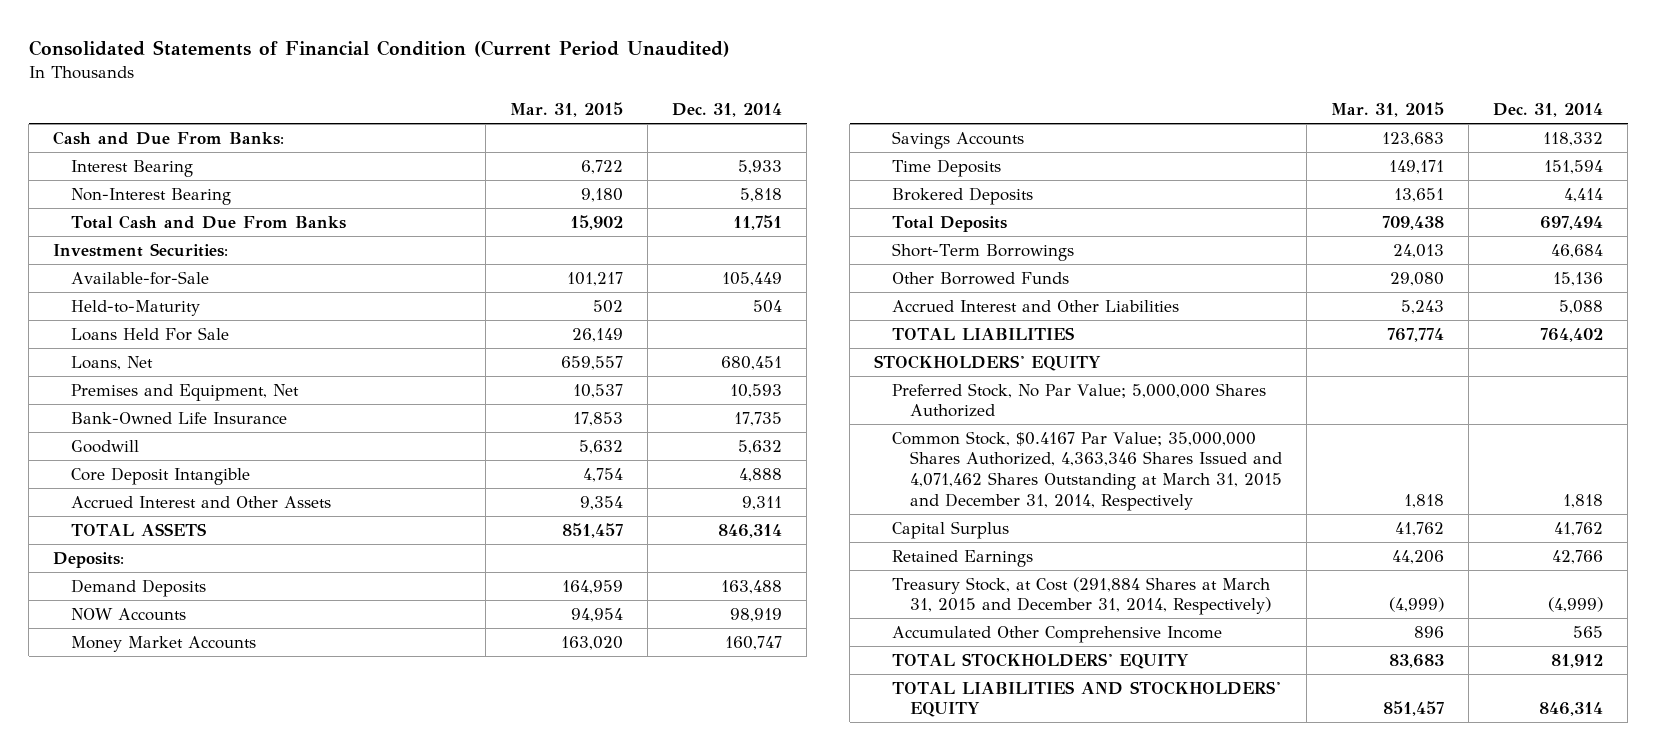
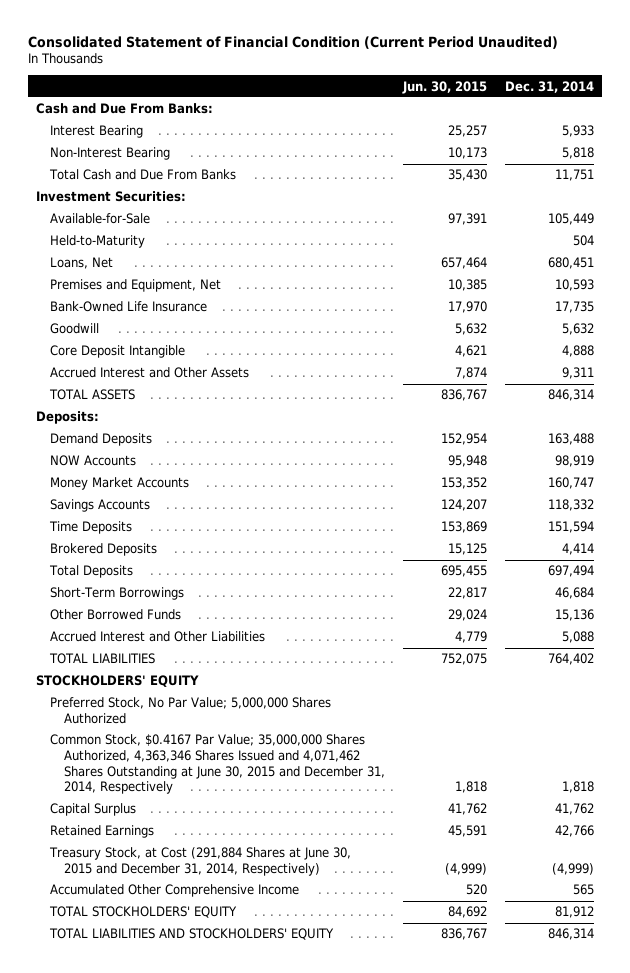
- Consolidated Statements of Financial Condition (Current Period Unaudited)
+ Consolidated Statement of Financial Condition (Current Period Unaudited)
- | Mar. 31, 2015 | Dec. 31, 2014
+ | Jun. 30, 2015 | Dec. 31, 2014
- Loans Held For Sale | 26,149 |
- Common Stock, $0.4167 Par Value; 35,000,000 Shares Authorized, 4,363,346 Shares Issued and 4,071,462 Shares Outstanding at March 31, 2015 and December 31, 2014, Respectively | 1,818 | 1,818
+ Common Stock, $0.4167 Par Value; 35,000,000 Shares Authorized, 4,363,346 Shares Issued and 4,071,462 Shares Outstanding at June 30, 2015 and December 31, 2014, Respectively | 1,818 | 1,818
- Treasury Stock, at Cost (291,884 Shares at March 31, 2015 and December 31, 2014, Respectively) | (4,999) | (4,999)
+ Treasury Stock, at Cost (291,884 Shares at June 30, 2015 and December 31, 2014, Respectively) | (4,999) | (4,999)

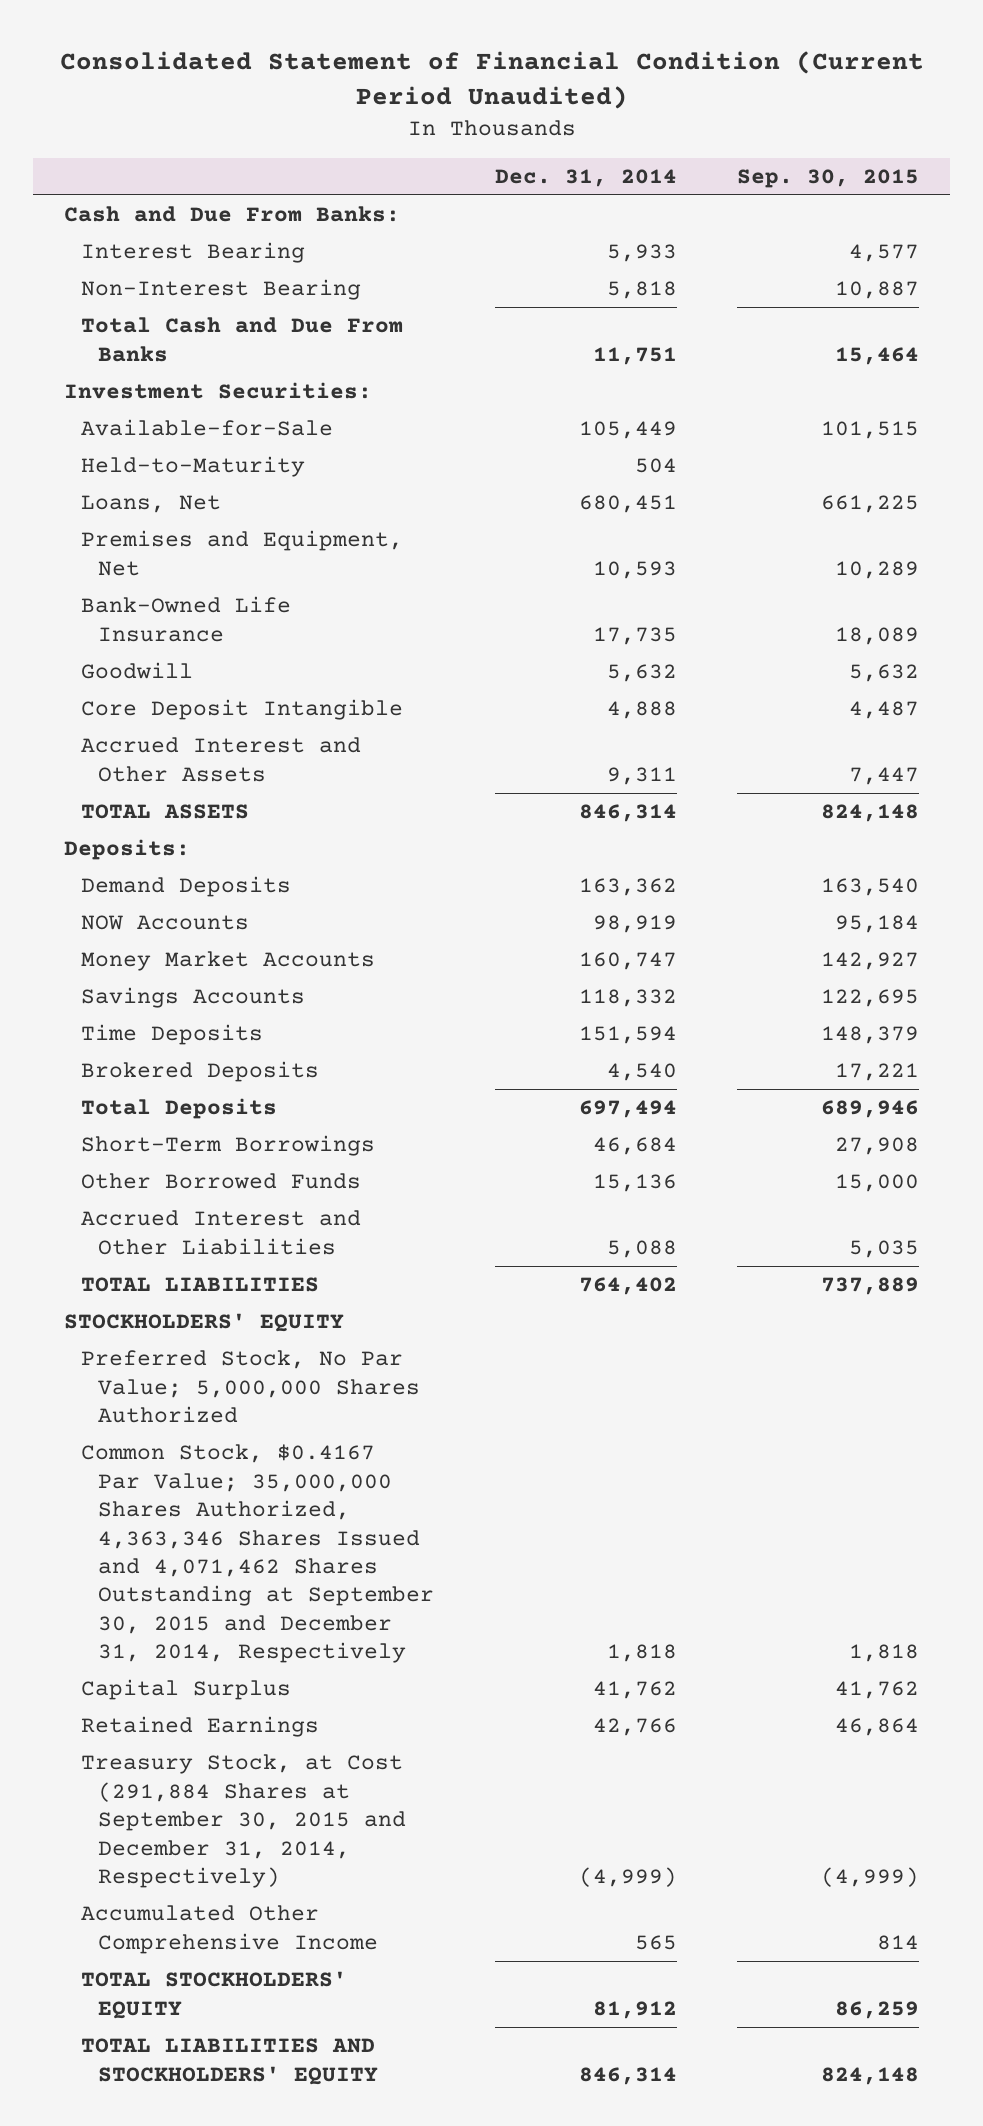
- | Jun. 30, 2015 | Dec. 31, 2014
+ | Dec. 31, 2014 | Sep. 30, 2015
- Demand Deposits | 152,954 | 163,488
+ Demand Deposits | 163,362 | 163,540
- Brokered Deposits | 15,125 | 4,414
+ Brokered Deposits | 4,540 | 17,221
- Common Stock, $0.4167 Par Value; 35,000,000 Shares Authorized, 4,363,346 Shares Issued and 4,071,462 Shares Outstanding at June 30, 2015 and December 31, 2014, Respectively | 1,818 | 1,818
+ Common Stock, $0.4167 Par Value; 35,000,000 Shares Authorized, 4,363,346 Shares Issued and 4,071,462 Shares Outstanding at September 30, 2015 and December 31, 2014, Respectively | 1,818 | 1,818
- Treasury Stock, at Cost (291,884 Shares at June 30, 2015 and December 31, 2014, Respectively) | (4,999) | (4,999)
+ Treasury Stock, at Cost (291,884 Shares at September 30, 2015 and December 31, 2014, Respectively) | (4,999) | (4,999)

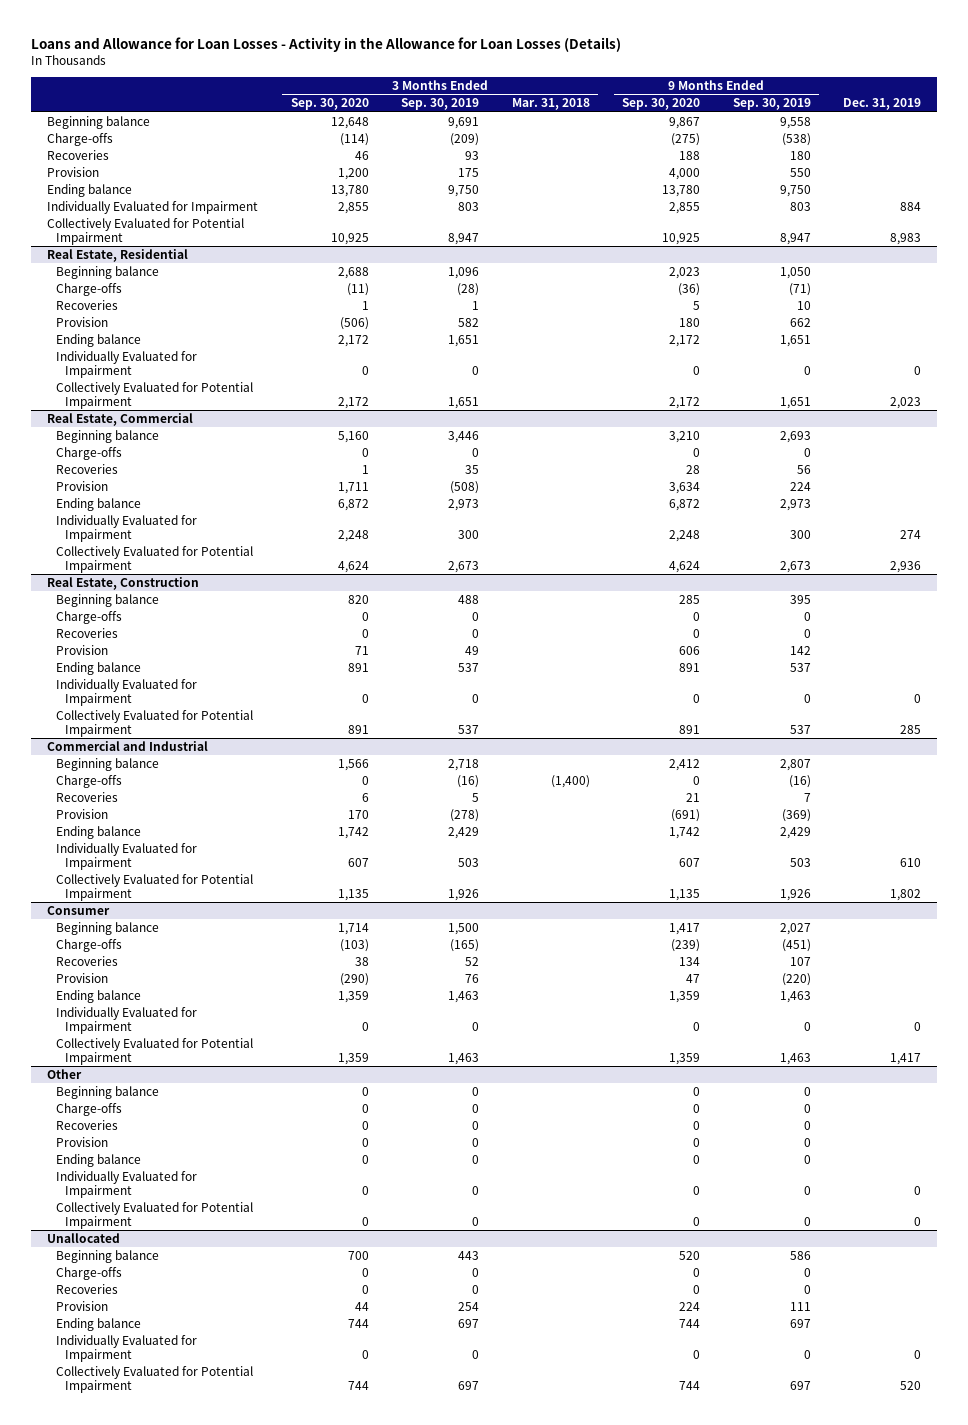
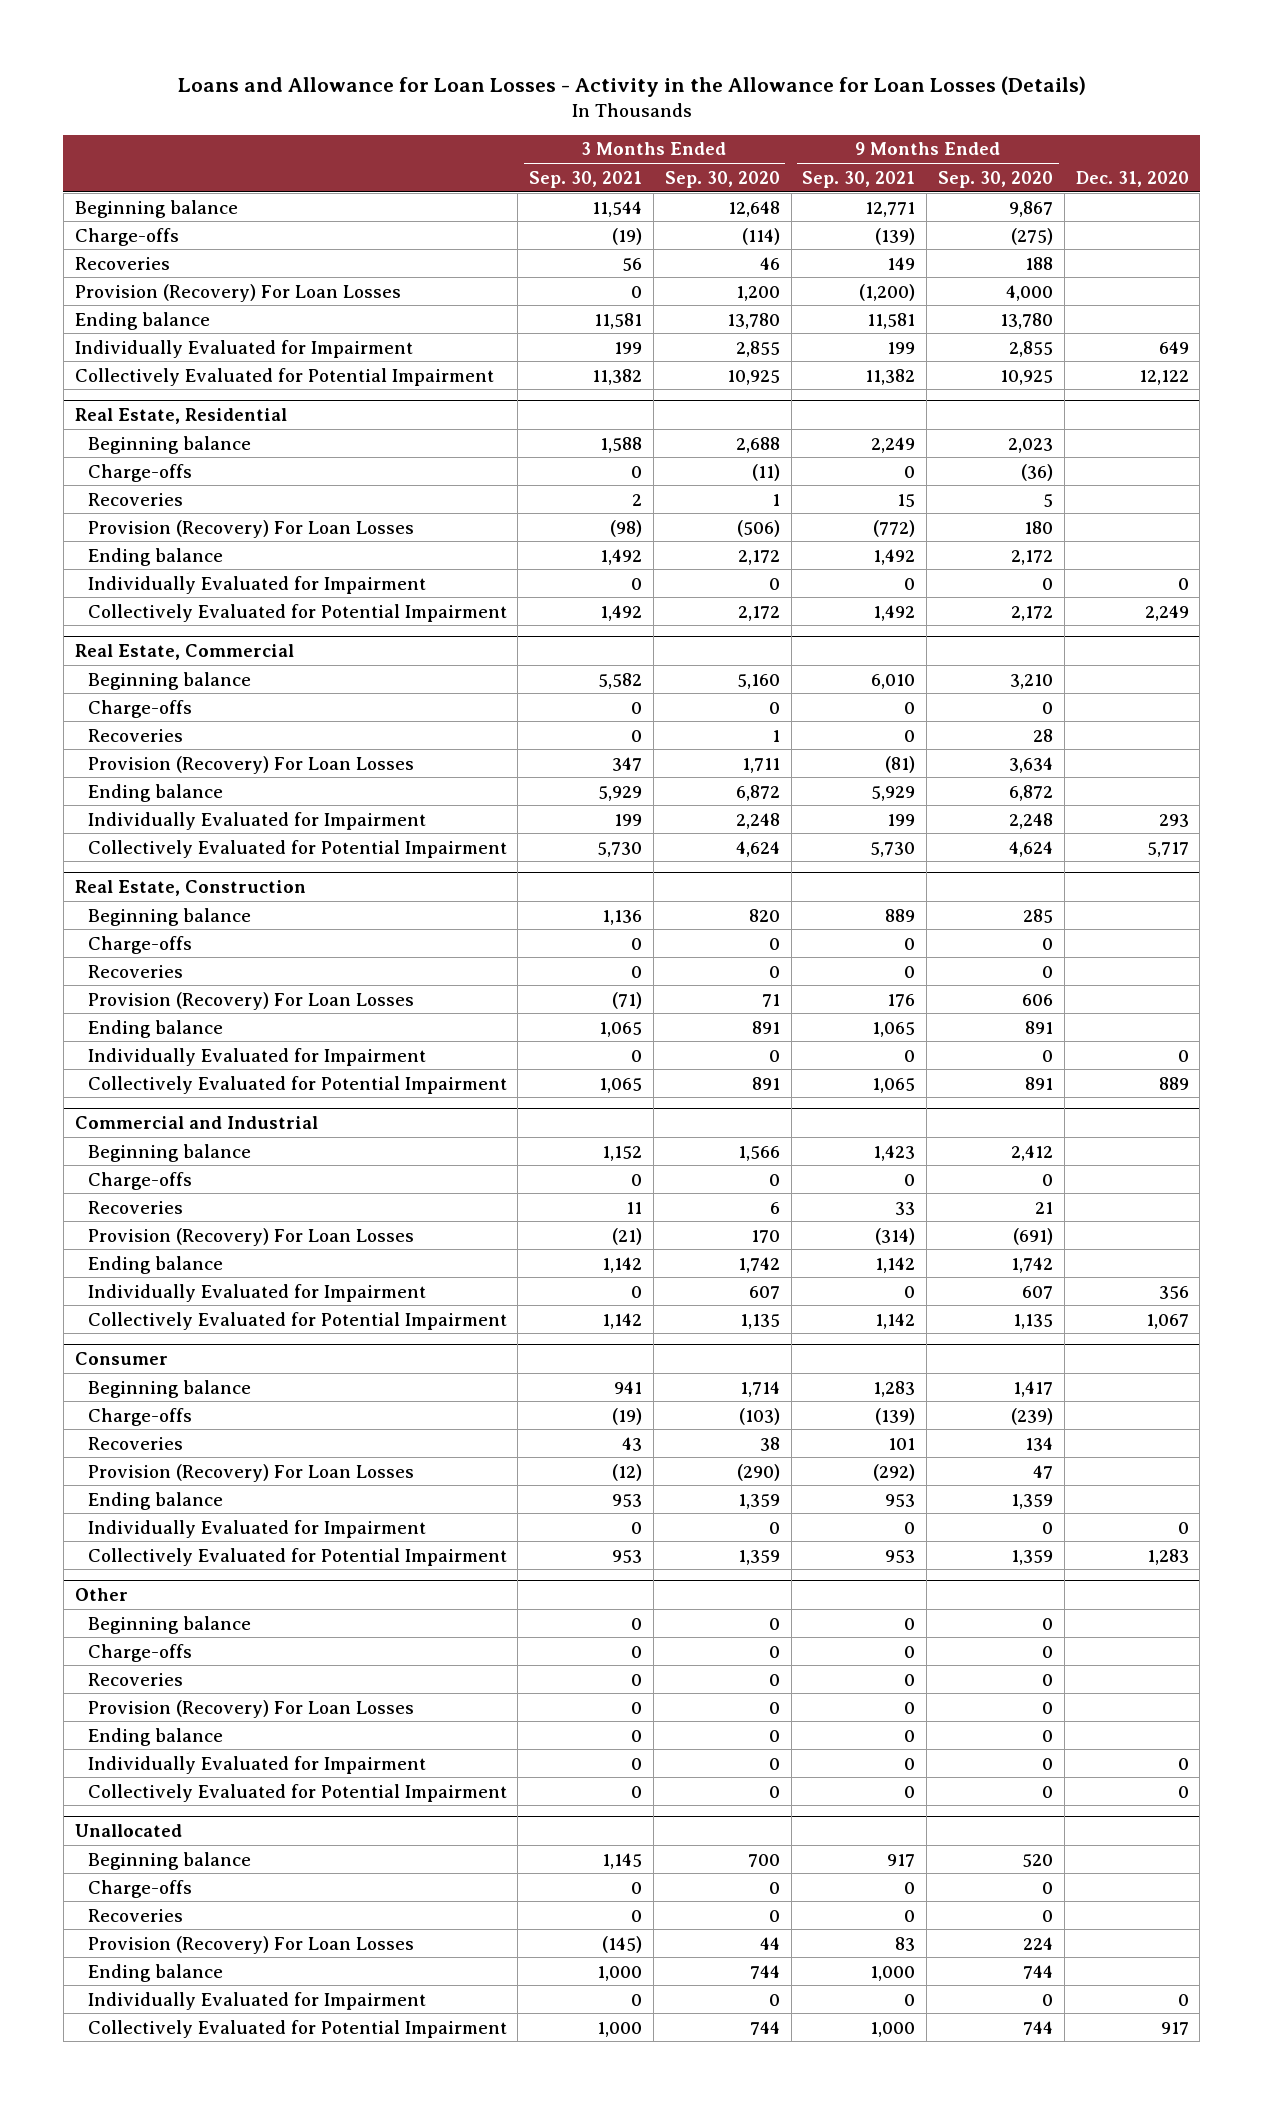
- | 3 Months Ended Sep. 30, 2020 | 3 Months Ended Sep. 30, 2019 | 3 Months Ended Mar. 31, 2018 | 9 Months Ended Sep. 30, 2020 | 9 Months Ended Sep. 30, 2019 | Dec. 31, 2019
+ | 3 Months Ended Sep. 30, 2021 | 3 Months Ended Sep. 30, 2020 | 9 Months Ended Sep. 30, 2021 | 9 Months Ended Sep. 30, 2020 | Dec. 31, 2020
- Provision | 1,200 | 175 | | 4,000 | 550 |
+ Provision (Recovery) For Loan Losses | 0 | 1,200 | (1,200) | 4,000 |
@ Real Estate, Residential
- Provision | (506) | 582 | | 180 | 662 |
+ Provision (Recovery) For Loan Losses | (98) | (506) | (772) | 180 |
@ Real Estate, Commercial
- Provision | 1,711 | (508) | | 3,634 | 224 |
+ Provision (Recovery) For Loan Losses | 347 | 1,711 | (81) | 3,634 |
@ Real Estate, Construction
- Provision | 71 | 49 | | 606 | 142 |
+ Provision (Recovery) For Loan Losses | (71) | 71 | 176 | 606 |
@ Commercial and Industrial
- Provision | 170 | (278) | | (691) | (369) |
+ Provision (Recovery) For Loan Losses | (21) | 170 | (314) | (691) |
@ Consumer
- Provision | (290) | 76 | | 47 | (220) |
+ Provision (Recovery) For Loan Losses | (12) | (290) | (292) | 47 |
@ Other
- Provision | 0 | 0 | | 0 | 0 |
+ Provision (Recovery) For Loan Losses | 0 | 0 | 0 | 0 |
@ Unallocated
- Provision | 44 | 254 | | 224 | 111 |
+ Provision (Recovery) For Loan Losses | (145) | 44 | 83 | 224 |

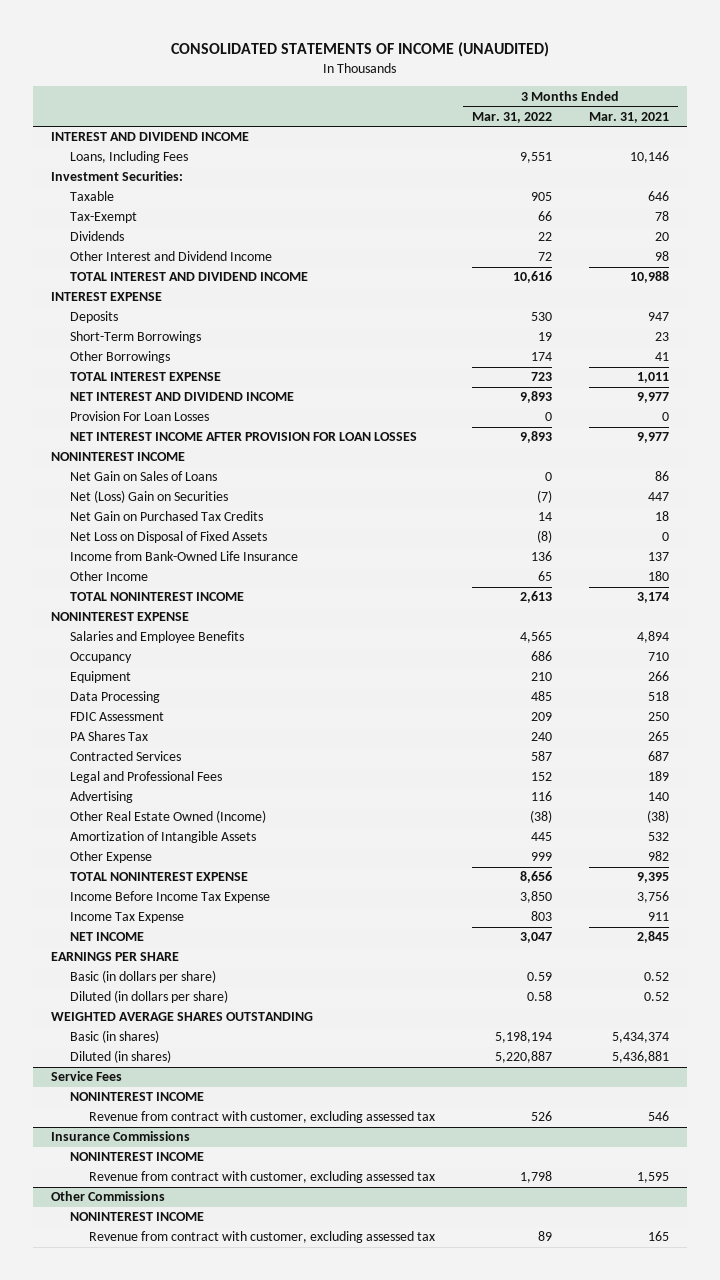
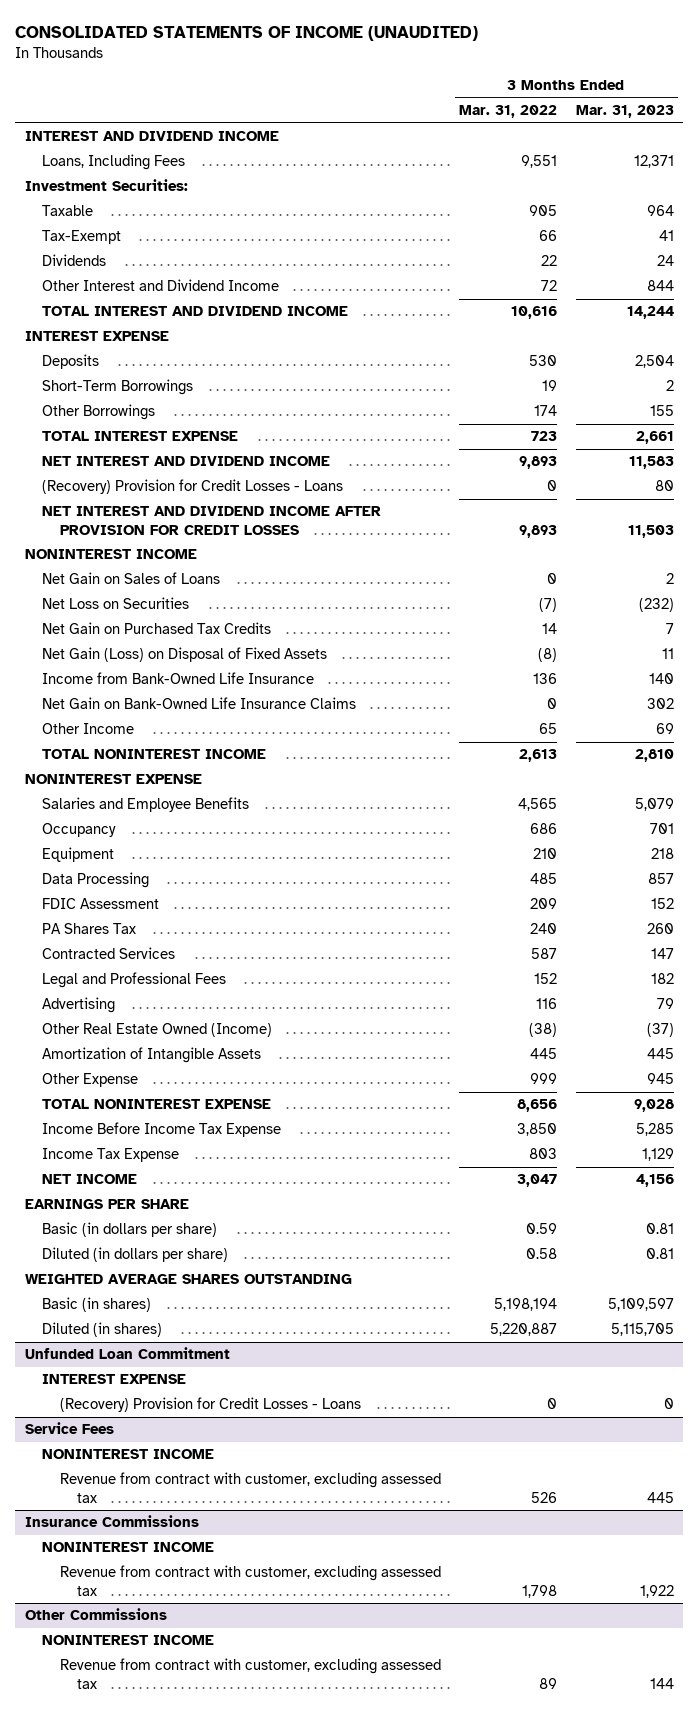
- | 3 Months Ended Mar. 31, 2022 | 3 Months Ended Mar. 31, 2021
+ | 3 Months Ended Mar. 31, 2022 | 3 Months Ended Mar. 31, 2023
- Provision For Loan Losses | 0 | 0
- NET INTEREST INCOME AFTER PROVISION FOR LOAN LOSSES | 9,893 | 9,977
+ (Recovery) Provision for Credit Losses - Loans | 0 | 80
+ NET INTEREST AND DIVIDEND INCOME AFTER PROVISION FOR CREDIT LOSSES | 9,893 | 11,503
- Net (Loss) Gain on Securities | (7) | 447
+ Net Loss on Securities | (7) | (232)
- Net Loss on Disposal of Fixed Assets | (8) | 0
+ Net Gain (Loss) on Disposal of Fixed Assets | (8) | 11
+ Net Gain on Bank-Owned Life Insurance Claims | 0 | 302
+ Unfunded Loan Commitment
+ INTEREST EXPENSE
+ (Recovery) Provision for Credit Losses - Loans | 0 | 0

